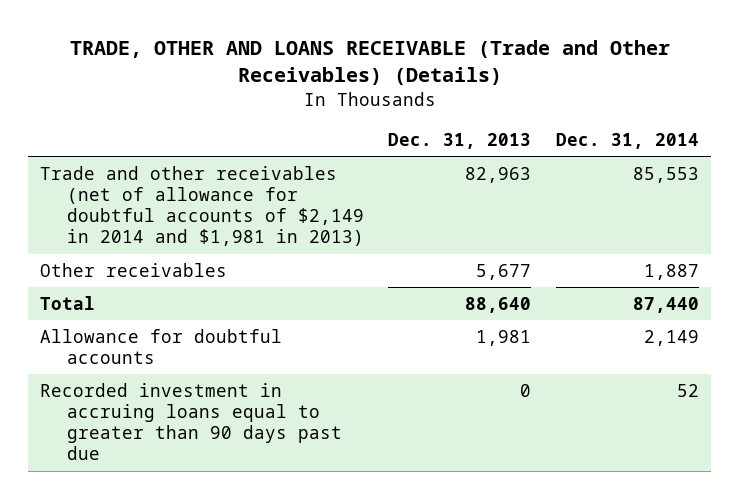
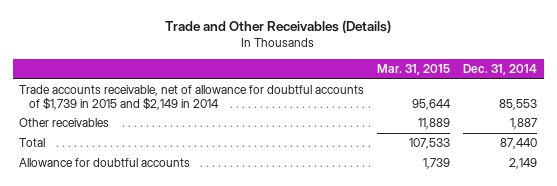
- TRADE, OTHER AND LOANS RECEIVABLE (Trade and Other Receivables) (Details)
+ Trade and Other Receivables (Details)
- | Dec. 31, 2013 | Dec. 31, 2014
+ | Mar. 31, 2015 | Dec. 31, 2014
- Trade and other receivables (net of allowance for doubtful accounts of $2,149 in 2014 and $1,981 in 2013) | 82,963 | 85,553
+ Trade accounts receivable, net of allowance for doubtful accounts of $1,739 in 2015 and $2,149 in 2014 | 95,644 | 85,553
- Recorded investment in accruing loans equal to greater than 90 days past due | 0 | 52

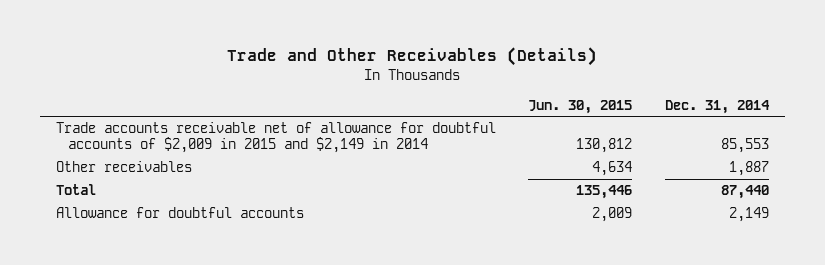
- | Mar. 31, 2015 | Dec. 31, 2014
+ | Jun. 30, 2015 | Dec. 31, 2014
- Trade accounts receivable, net of allowance for doubtful accounts of $1,739 in 2015 and $2,149 in 2014 | 95,644 | 85,553
+ Trade accounts receivable net of allowance for doubtful accounts of $2,009 in 2015 and $2,149 in 2014 | 130,812 | 85,553

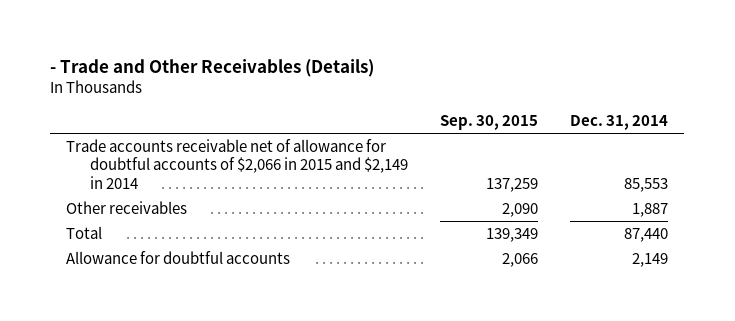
- Trade and Other Receivables (Details)
+ - Trade and Other Receivables (Details)
- | Jun. 30, 2015 | Dec. 31, 2014
+ | Sep. 30, 2015 | Dec. 31, 2014
- Trade accounts receivable net of allowance for doubtful accounts of $2,009 in 2015 and $2,149 in 2014 | 130,812 | 85,553
+ Trade accounts receivable net of allowance for doubtful accounts of $2,066 in 2015 and $2,149 in 2014 | 137,259 | 85,553

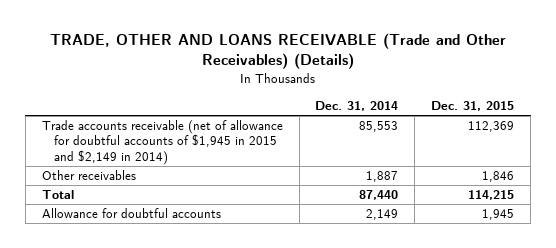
- - Trade and Other Receivables (Details)
+ TRADE, OTHER AND LOANS RECEIVABLE (Trade and Other Receivables) (Details)
- | Sep. 30, 2015 | Dec. 31, 2014
+ | Dec. 31, 2014 | Dec. 31, 2015
- Trade accounts receivable net of allowance for doubtful accounts of $2,066 in 2015 and $2,149 in 2014 | 137,259 | 85,553
+ Trade accounts receivable (net of allowance for doubtful accounts of $1,945 in 2015 and $2,149 in 2014) | 85,553 | 112,369

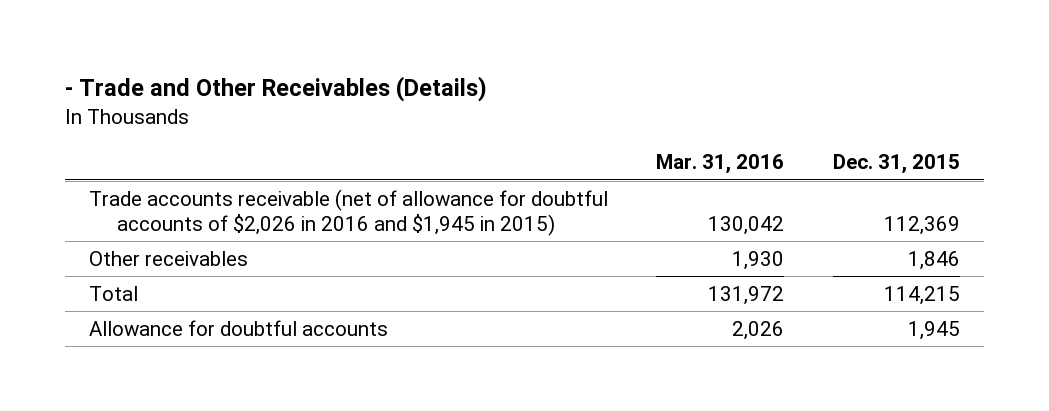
- TRADE, OTHER AND LOANS RECEIVABLE (Trade and Other Receivables) (Details)
+ - Trade and Other Receivables (Details)
- | Dec. 31, 2014 | Dec. 31, 2015
+ | Mar. 31, 2016 | Dec. 31, 2015
- Trade accounts receivable (net of allowance for doubtful accounts of $1,945 in 2015 and $2,149 in 2014) | 85,553 | 112,369
+ Trade accounts receivable (net of allowance for doubtful accounts of $2,026 in 2016 and $1,945 in 2015) | 130,042 | 112,369

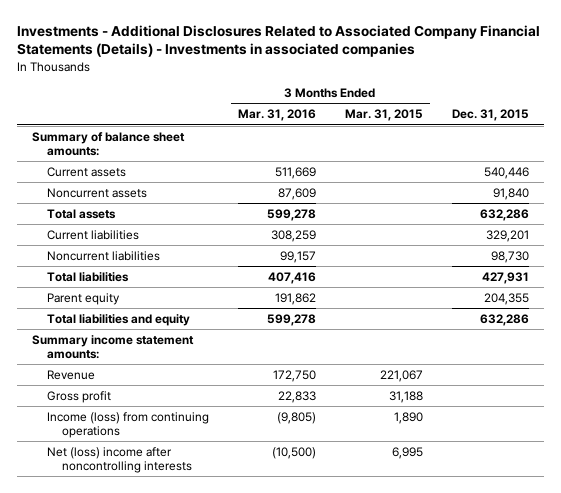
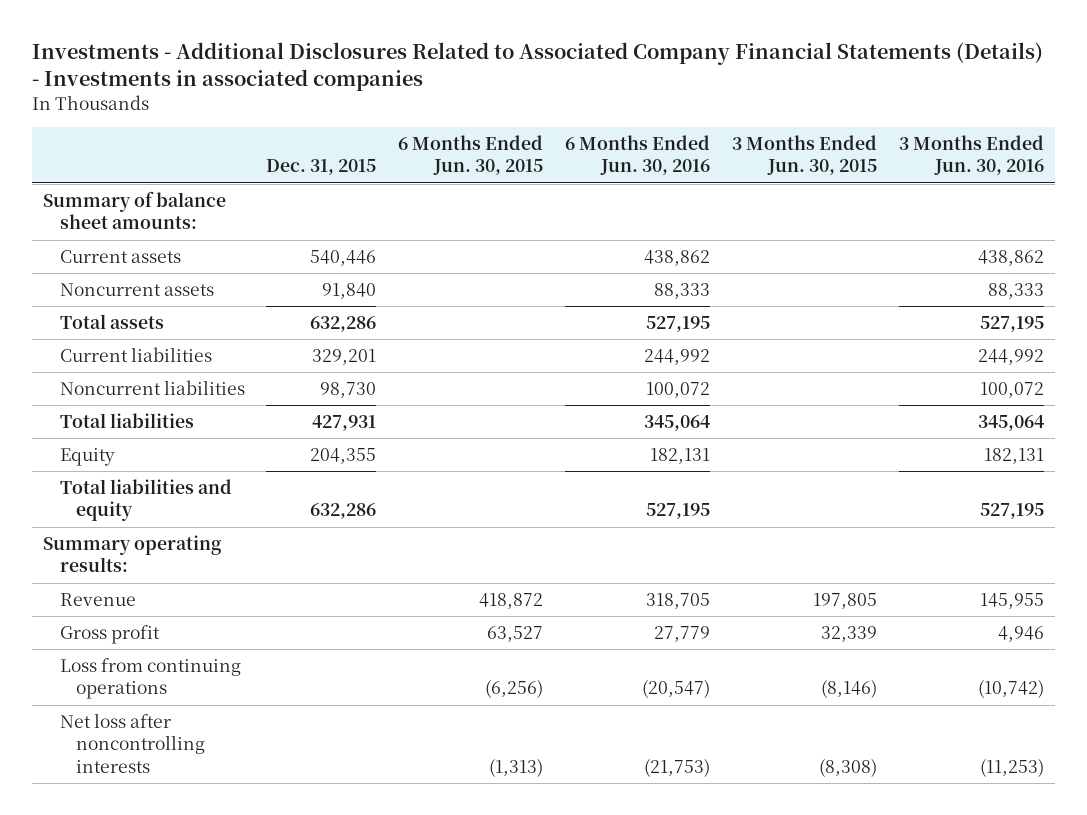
- | 3 Months Ended Mar. 31, 2016 | 3 Months Ended Mar. 31, 2015 | Dec. 31, 2015
+ | Dec. 31, 2015 | 6 Months Ended Jun. 30, 2015 | 6 Months Ended Jun. 30, 2016 | 3 Months Ended Jun. 30, 2015 | 3 Months Ended Jun. 30, 2016
- Parent equity | 191,862 | | 204,355
+ Equity | 204,355 | | 182,131 | | 182,131
- Summary income statement amounts:
+ Summary operating results:
- Income (loss) from continuing operations | (9,805) | 1,890 |
- Net (loss) income after noncontrolling interests | (10,500) | 6,995 |
+ Loss from continuing operations | | (6,256) | (20,547) | (8,146) | (10,742)
+ Net loss after noncontrolling interests | | (1,313) | (21,753) | (8,308) | (11,253)

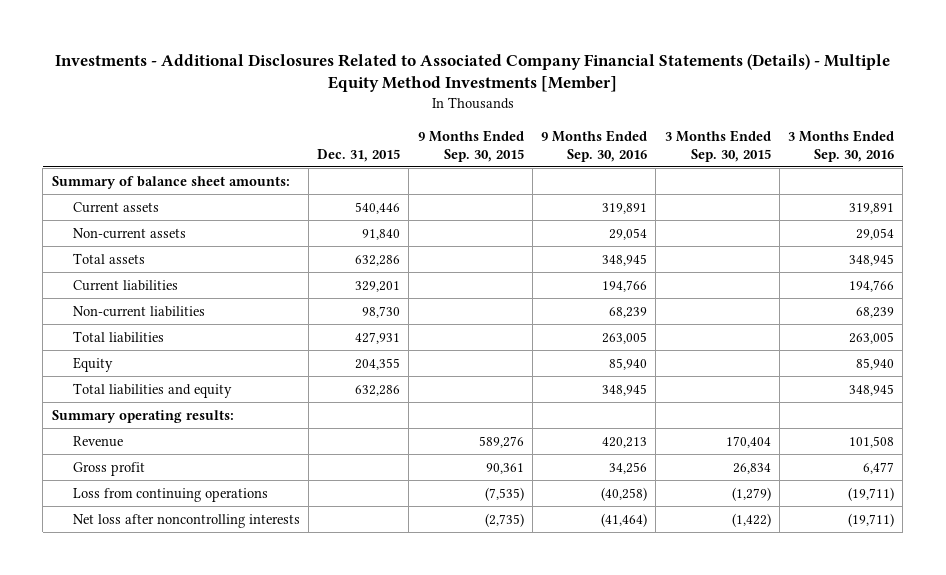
- Investments - Additional Disclosures Related to Associated Company Financial Statements (Details) - Investments in associated companies
+ Investments - Additional Disclosures Related to Associated Company Financial Statements (Details) - Multiple Equity Method Investments [Member]
- | Dec. 31, 2015 | 6 Months Ended Jun. 30, 2015 | 6 Months Ended Jun. 30, 2016 | 3 Months Ended Jun. 30, 2015 | 3 Months Ended Jun. 30, 2016
+ | Dec. 31, 2015 | 9 Months Ended Sep. 30, 2015 | 9 Months Ended Sep. 30, 2016 | 3 Months Ended Sep. 30, 2015 | 3 Months Ended Sep. 30, 2016
- Noncurrent assets | 91,840 | | 88,333 | | 88,333
+ Non-current assets | 91,840 | | 29,054 | | 29,054
- Noncurrent liabilities | 98,730 | | 100,072 | | 100,072
+ Non-current liabilities | 98,730 | | 68,239 | | 68,239

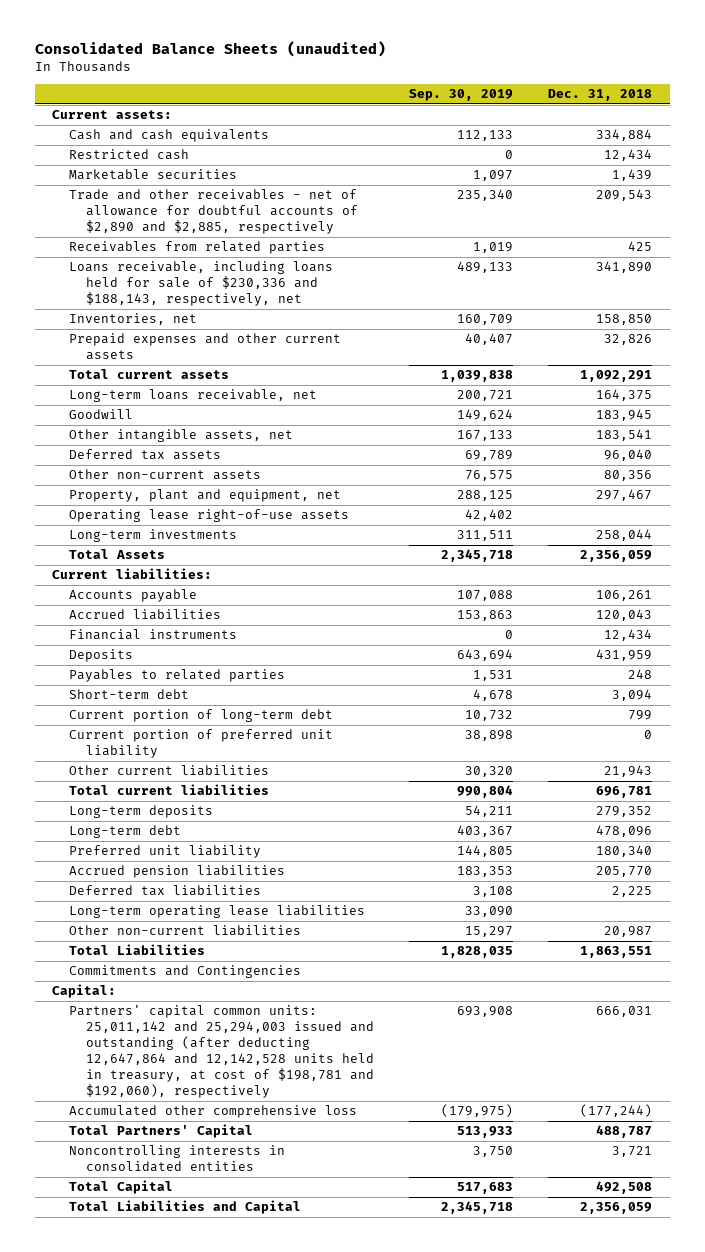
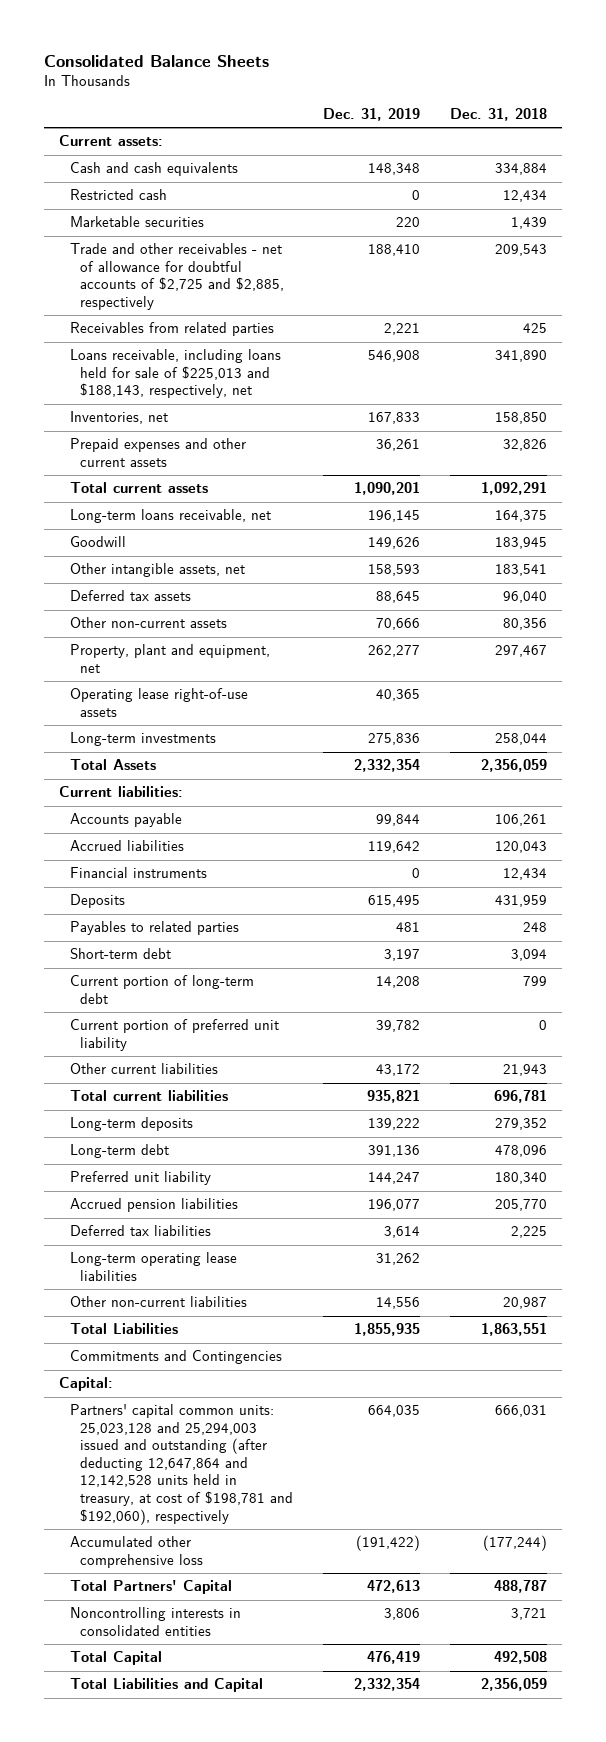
- Consolidated Balance Sheets (unaudited)
+ Consolidated Balance Sheets
- | Sep. 30, 2019 | Dec. 31, 2018
+ | Dec. 31, 2019 | Dec. 31, 2018
- Trade and other receivables - net of allowance for doubtful accounts of $2,890 and $2,885, respectively | 235,340 | 209,543
+ Trade and other receivables - net of allowance for doubtful accounts of $2,725 and $2,885, respectively | 188,410 | 209,543
- Loans receivable, including loans held for sale of $230,336 and $188,143, respectively, net | 489,133 | 341,890
+ Loans receivable, including loans held for sale of $225,013 and $188,143, respectively, net | 546,908 | 341,890
- Partners' capital common units: 25,011,142 and 25,294,003 issued and outstanding (after deducting 12,647,864 and 12,142,528 units held in treasury, at cost of $198,781 and $192,060), respectively | 693,908 | 666,031
+ Partners' capital common units: 25,023,128 and 25,294,003 issued and outstanding (after deducting 12,647,864 and 12,142,528 units held in treasury, at cost of $198,781 and $192,060), respectively | 664,035 | 666,031

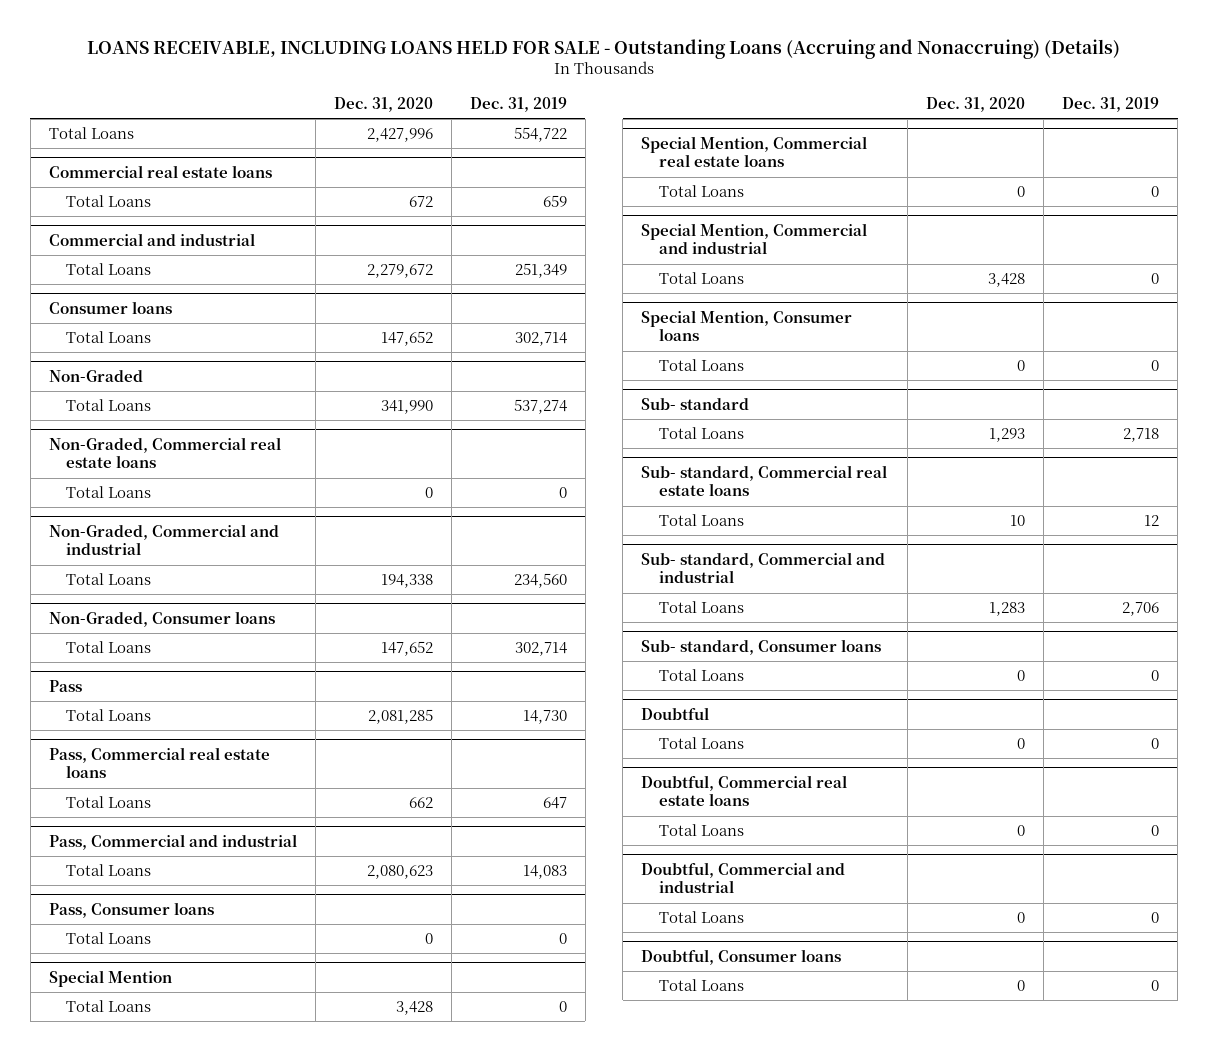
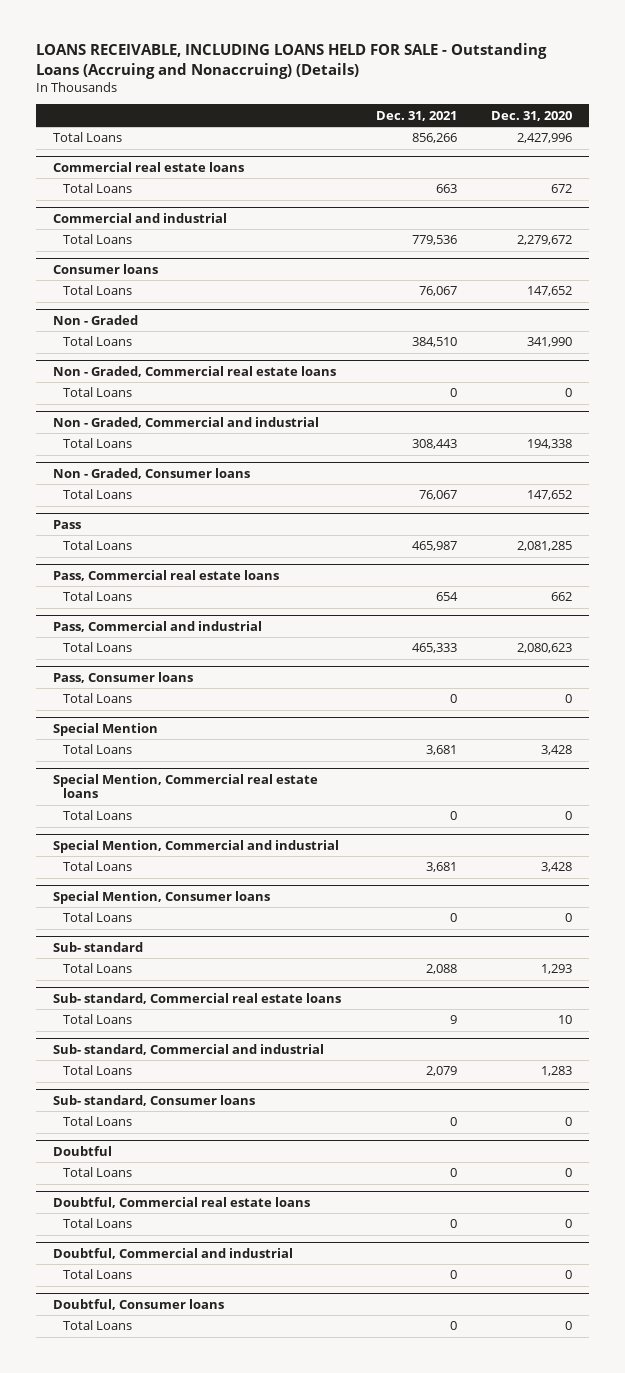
- | Dec. 31, 2020 | Dec. 31, 2019
+ | Dec. 31, 2021 | Dec. 31, 2020
- Non-Graded
+ Non - Graded
- Non-Graded, Commercial real estate loans
+ Non - Graded, Commercial real estate loans
- Non-Graded, Commercial and industrial
+ Non - Graded, Commercial and industrial
- Non-Graded, Consumer loans
+ Non - Graded, Consumer loans

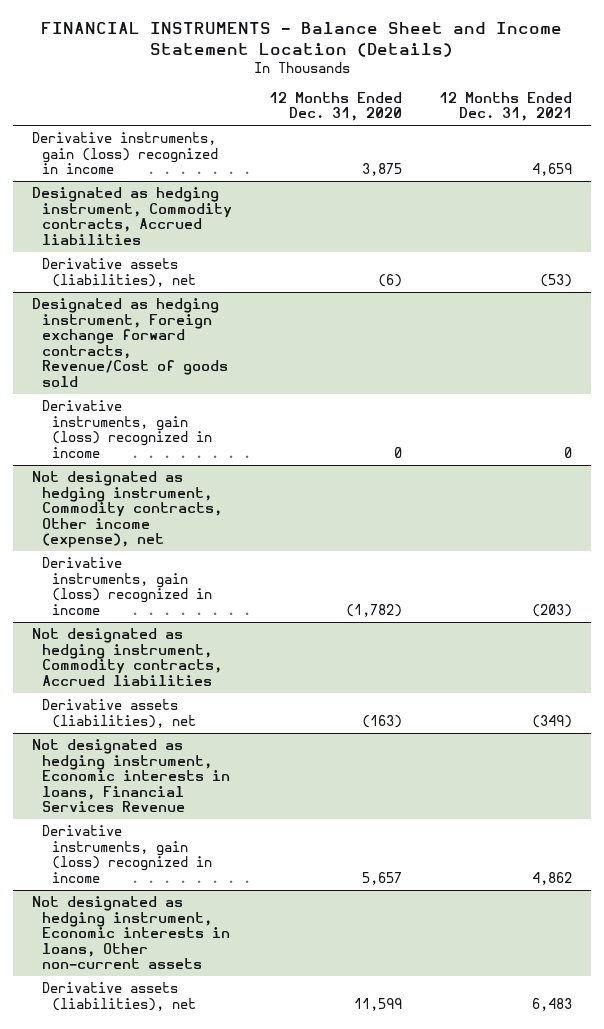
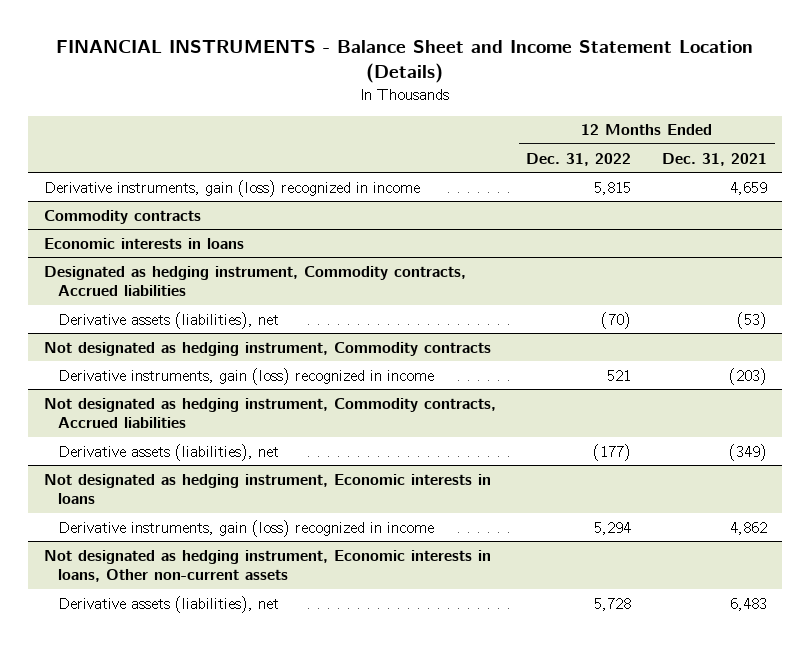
- | 12 Months Ended Dec. 31, 2020 | 12 Months Ended Dec. 31, 2021
+ | 12 Months Ended Dec. 31, 2022 | 12 Months Ended Dec. 31, 2021
+ Commodity contracts
+ Economic interests in loans
- Designated as hedging instrument, Foreign exchange forward contracts, Revenue/Cost of goods sold
- Derivative instruments, gain (loss) recognized in income | 0 | 0
- Not designated as hedging instrument, Commodity contracts, Other income (expense), net
+ Not designated as hedging instrument, Commodity contracts
- Not designated as hedging instrument, Economic interests in loans, Financial Services Revenue
+ Not designated as hedging instrument, Economic interests in loans

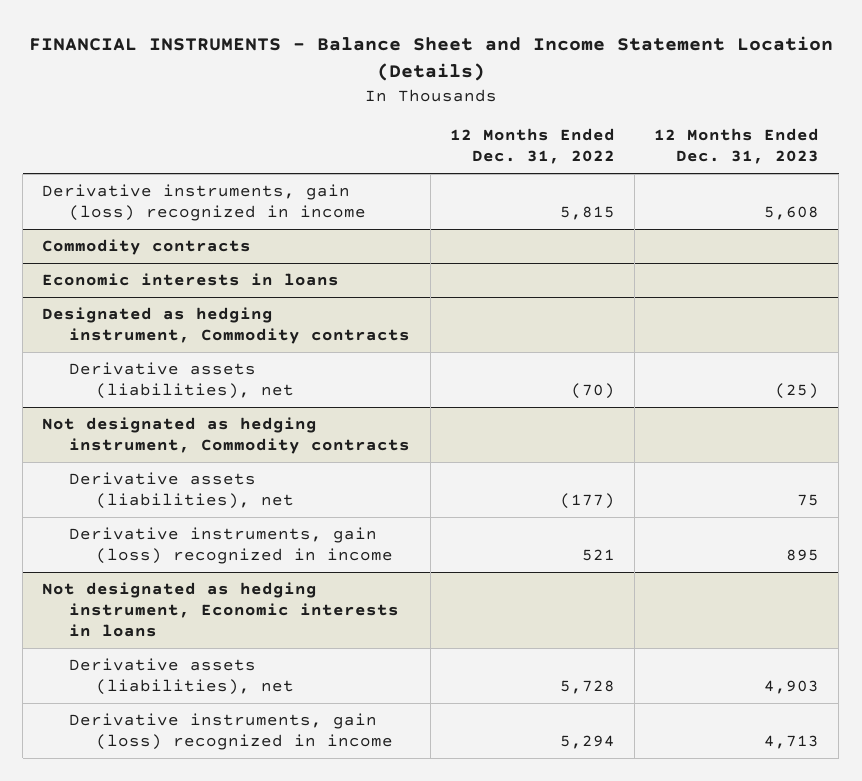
- | 12 Months Ended Dec. 31, 2022 | 12 Months Ended Dec. 31, 2021
+ | 12 Months Ended Dec. 31, 2022 | 12 Months Ended Dec. 31, 2023
- Designated as hedging instrument, Commodity contracts, Accrued liabilities
+ Designated as hedging instrument, Commodity contracts
- Not designated as hedging instrument, Commodity contracts, Accrued liabilities
@ Not designated as hedging instrument, Commodity contracts
moved down: Derivative instruments, gain (loss) recognized in income | 521 | 895
- Not designated as hedging instrument, Economic interests in loans, Other non-current assets
@ Not designated as hedging instrument, Economic interests in loans
moved down: Derivative instruments, gain (loss) recognized in income | 5,294 | 4,713

